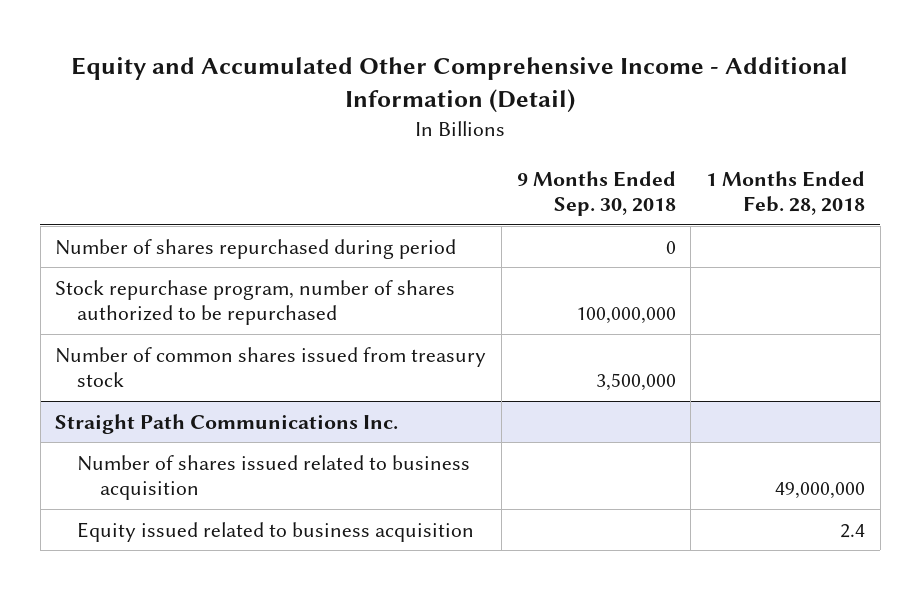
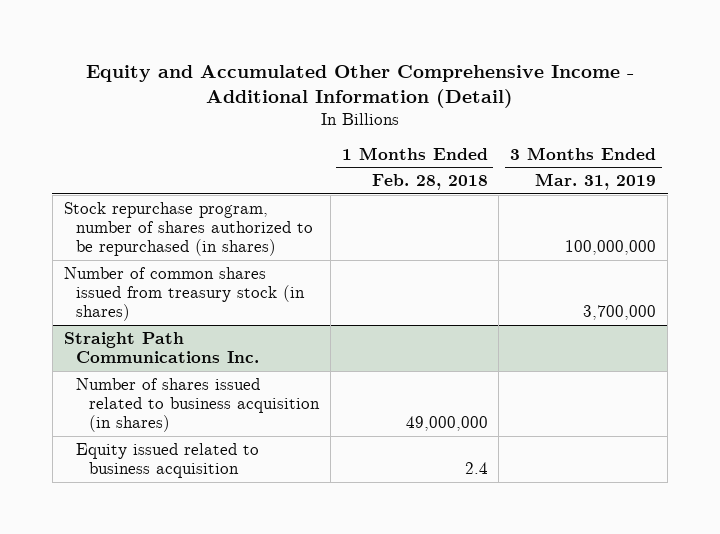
- | 9 Months Ended Sep. 30, 2018 | 1 Months Ended Feb. 28, 2018
+ | 1 Months Ended Feb. 28, 2018 | 3 Months Ended Mar. 31, 2019
- Number of shares repurchased during period | 0 |
- Stock repurchase program, number of shares authorized to be repurchased | 100,000,000 |
- Number of common shares issued from treasury stock | 3,500,000 |
+ Stock repurchase program, number of shares authorized to be repurchased (in shares) | | 100,000,000
+ Number of common shares issued from treasury stock (in shares) | | 3,700,000
@ Straight Path Communications Inc.
- Number of shares issued related to business acquisition | | 49,000,000
+ Number of shares issued related to business acquisition (in shares) | 49,000,000 |

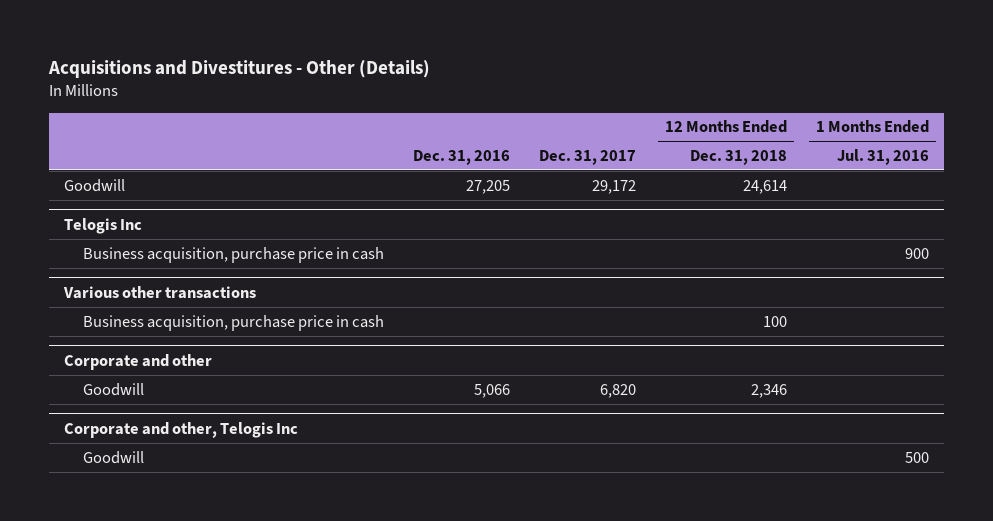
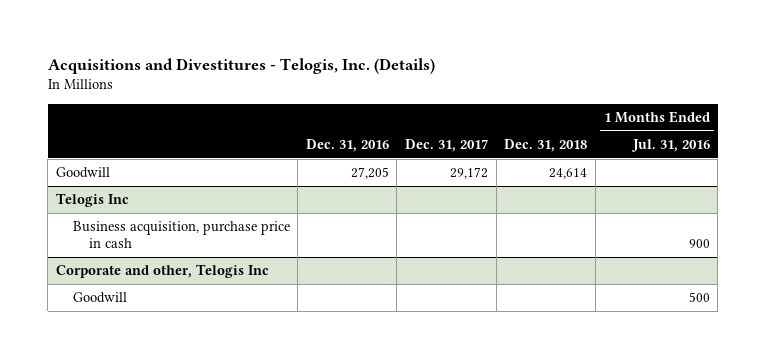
- Acquisitions and Divestitures - Other (Details)
+ Acquisitions and Divestitures - Telogis, Inc. (Details)
- | Dec. 31, 2016 | Dec. 31, 2017 | 12 Months Ended Dec. 31, 2018 | 1 Months Ended Jul. 31, 2016
+ | Dec. 31, 2016 | Dec. 31, 2017 | Dec. 31, 2018 | 1 Months Ended Jul. 31, 2016
- Various other transactions
- Business acquisition, purchase price in cash | | | 100 |
- Corporate and other
- Goodwill | 5,066 | 6,820 | 2,346 |

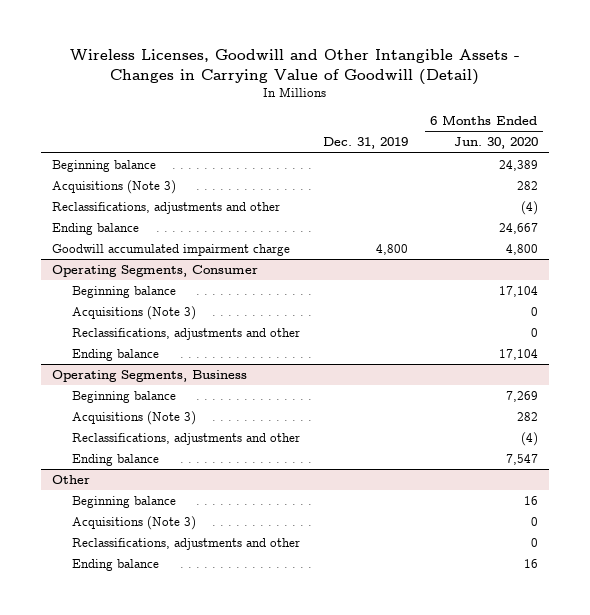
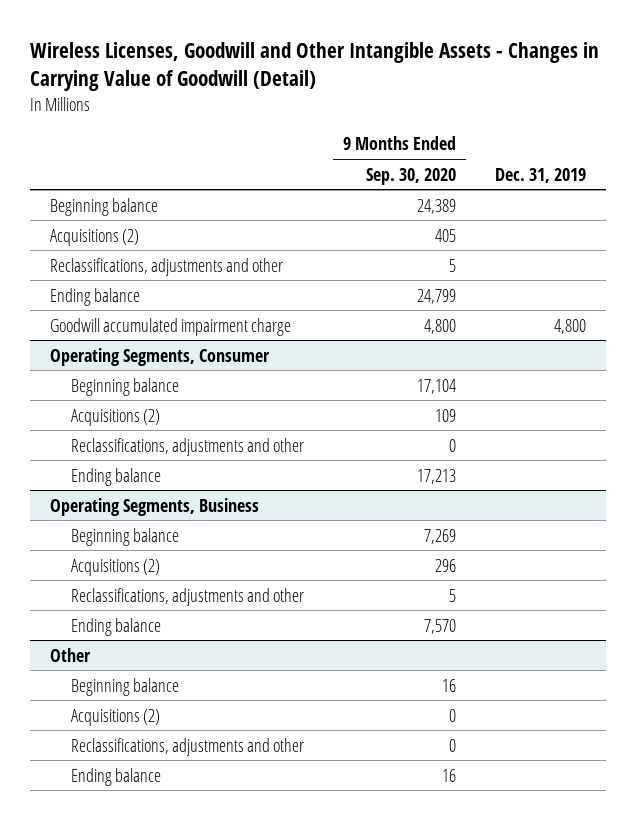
- | Dec. 31, 2019 | 6 Months Ended Jun. 30, 2020
+ | 9 Months Ended Sep. 30, 2020 | Dec. 31, 2019
- Acquisitions (Note 3) | | 282
+ Acquisitions (2) | 405 |
@ Operating Segments, Consumer
- Acquisitions (Note 3) | | 0
+ Acquisitions (2) | 109 |
@ Operating Segments, Business
- Acquisitions (Note 3) | | 282
+ Acquisitions (2) | 296 |
@ Other
- Acquisitions (Note 3) | | 0
+ Acquisitions (2) | 0 |

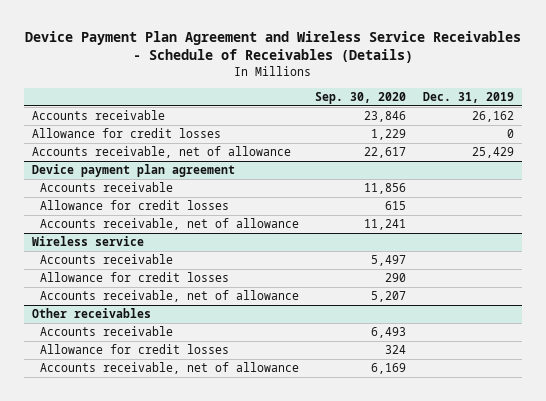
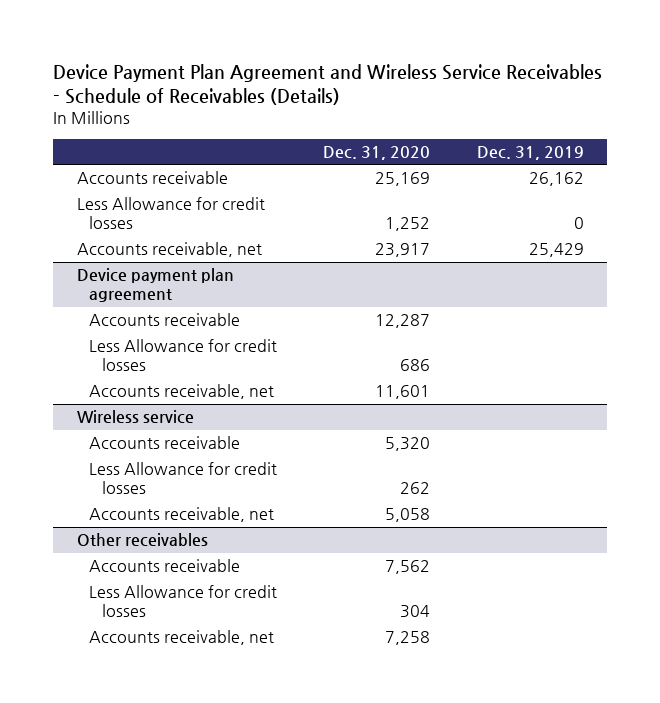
- | Sep. 30, 2020 | Dec. 31, 2019
+ | Dec. 31, 2020 | Dec. 31, 2019
- Allowance for credit losses | 1,229 | 0
- Accounts receivable, net of allowance | 22,617 | 25,429
+ Less Allowance for credit losses | 1,252 | 0
+ Accounts receivable, net | 23,917 | 25,429
@ Device payment plan agreement
- Allowance for credit losses | 615 |
- Accounts receivable, net of allowance | 11,241 |
+ Less Allowance for credit losses | 686 |
+ Accounts receivable, net | 11,601 |
@ Wireless service
- Allowance for credit losses | 290 |
- Accounts receivable, net of allowance | 5,207 |
+ Less Allowance for credit losses | 262 |
+ Accounts receivable, net | 5,058 |
@ Other receivables
- Allowance for credit losses | 324 |
- Accounts receivable, net of allowance | 6,169 |
+ Less Allowance for credit losses | 304 |
+ Accounts receivable, net | 7,258 |

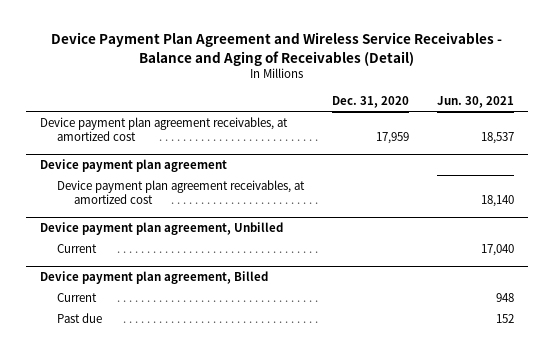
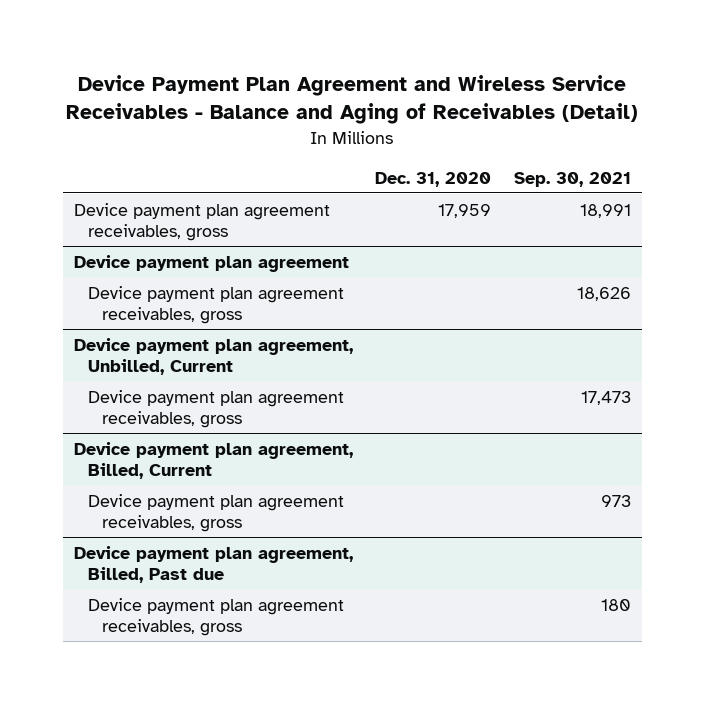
- | Dec. 31, 2020 | Jun. 30, 2021
+ | Dec. 31, 2020 | Sep. 30, 2021
- Device payment plan agreement receivables, at amortized cost | 17,959 | 18,537
+ Device payment plan agreement receivables, gross | 17,959 | 18,991
@ Device payment plan agreement
- Device payment plan agreement receivables, at amortized cost | | 18,140
- Device payment plan agreement, Unbilled
- Current | | 17,040
- Device payment plan agreement, Billed
- Current | | 948
- Past due | | 152
@ Device payment plan agreement
+ Device payment plan agreement receivables, gross | | 18,626
+ Device payment plan agreement, Unbilled, Current
+ Device payment plan agreement receivables, gross | | 17,473
+ Device payment plan agreement, Billed, Current
+ Device payment plan agreement receivables, gross | | 973
+ Device payment plan agreement, Billed, Past due
+ Device payment plan agreement receivables, gross | | 180

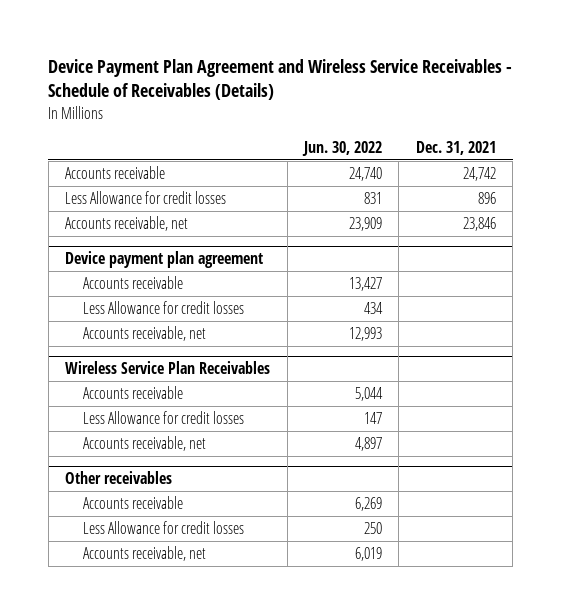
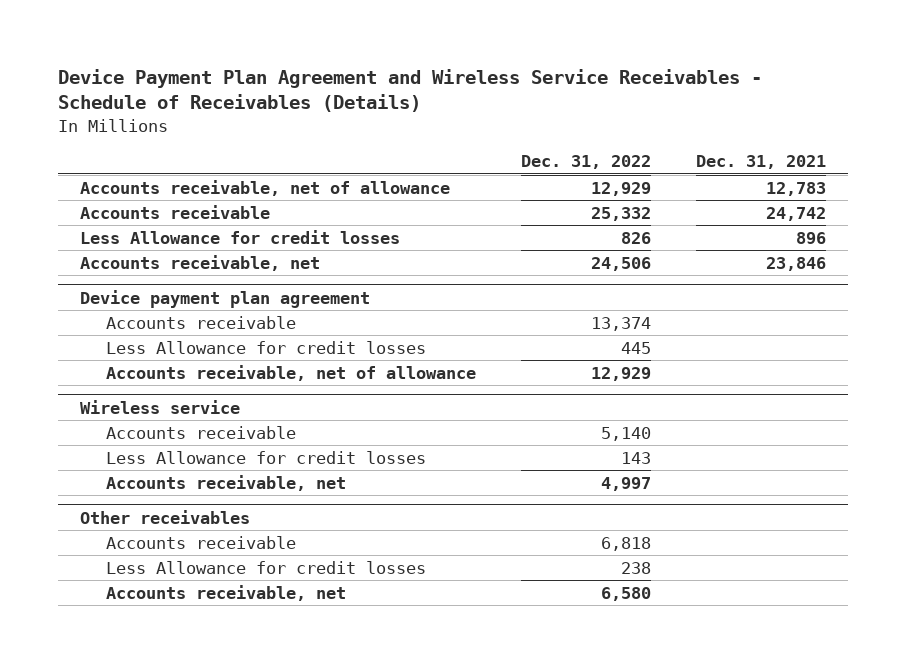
- | Jun. 30, 2022 | Dec. 31, 2021
+ | Dec. 31, 2022 | Dec. 31, 2021
+ Accounts receivable, net of allowance | 12,929 | 12,783
@ Device payment plan agreement
- Accounts receivable, net | 12,993 |
- Wireless Service Plan Receivables
@ Device payment plan agreement
+ Accounts receivable, net of allowance | 12,929 |
+ Wireless service

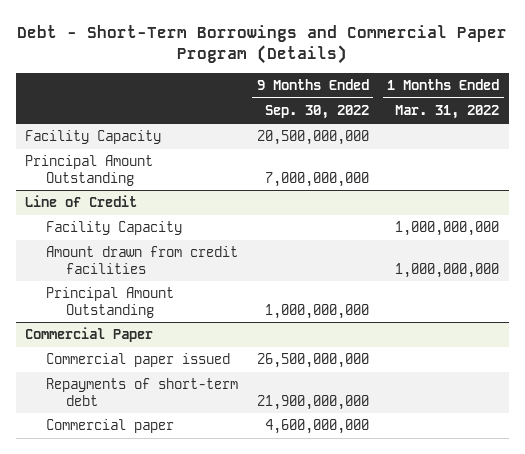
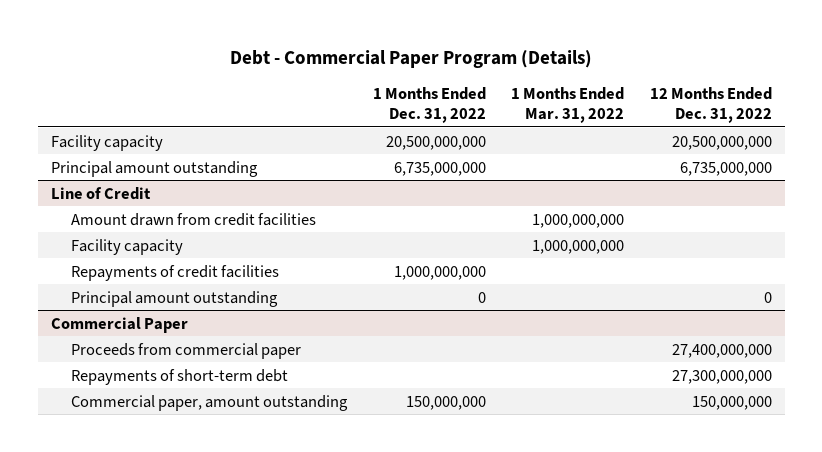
- Debt - Short-Term Borrowings and Commercial Paper Program (Details)
+ Debt - Commercial Paper Program (Details)
- | 9 Months Ended Sep. 30, 2022 | 1 Months Ended Mar. 31, 2022
+ | 1 Months Ended Dec. 31, 2022 | 1 Months Ended Mar. 31, 2022 | 12 Months Ended Dec. 31, 2022
- Facility Capacity | 20,500,000,000 |
- Principal Amount Outstanding | 7,000,000,000 |
+ Facility capacity | 20,500,000,000 | | 20,500,000,000
+ Principal amount outstanding | 6,735,000,000 | | 6,735,000,000
@ Line of Credit
- Facility Capacity | | 1,000,000,000
- Principal Amount Outstanding | 1,000,000,000 |
+ Facility capacity | | 1,000,000,000 |
+ Repayments of credit facilities | 1,000,000,000 | |
+ Principal amount outstanding | 0 | | 0
@ Commercial Paper
- Commercial paper issued | 26,500,000,000 |
+ Proceeds from commercial paper | | | 27,400,000,000
- Commercial paper | 4,600,000,000 |
+ Commercial paper, amount outstanding | 150,000,000 | | 150,000,000

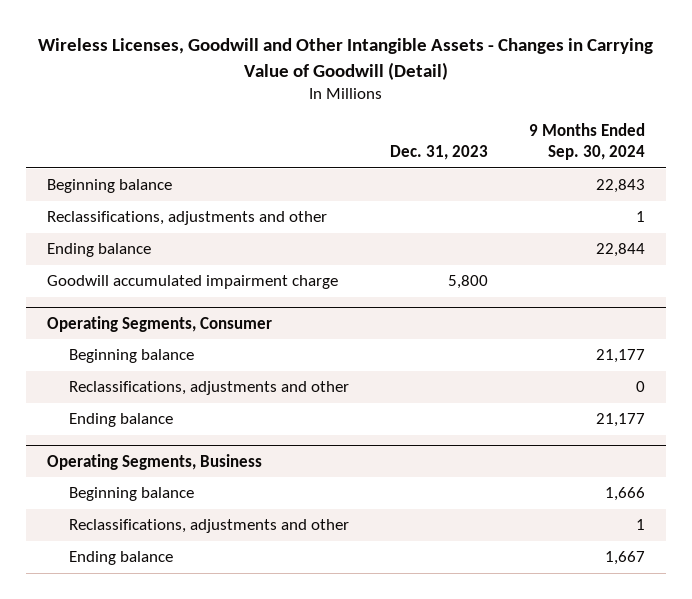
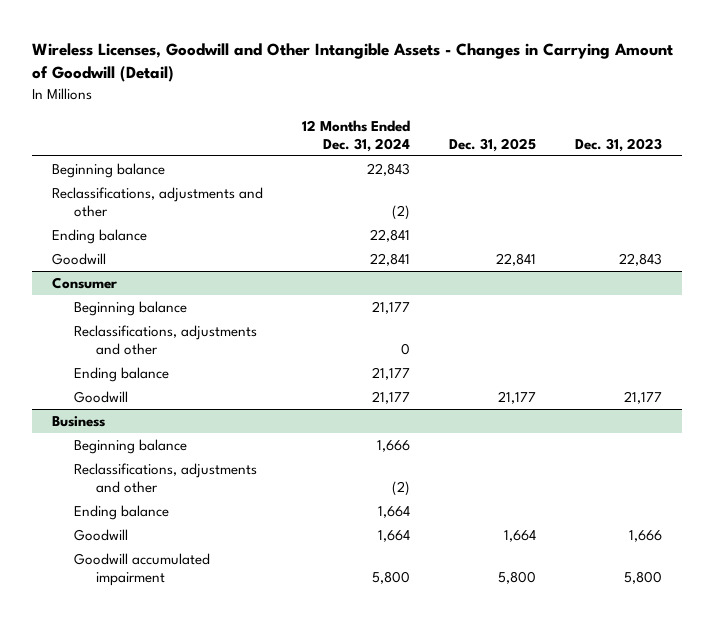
- Wireless Licenses, Goodwill and Other Intangible Assets - Changes in Carrying Value of Goodwill (Detail)
+ Wireless Licenses, Goodwill and Other Intangible Assets - Changes in Carrying Amount of Goodwill (Detail)
- | Dec. 31, 2023 | 9 Months Ended Sep. 30, 2024
+ | 12 Months Ended Dec. 31, 2024 | Dec. 31, 2025 | Dec. 31, 2023
- Goodwill accumulated impairment charge | 5,800 |
- Operating Segments, Consumer
+ Goodwill | 22,841 | 22,841 | 22,843
+ Consumer
- Operating Segments, Business
+ Goodwill | 21,177 | 21,177 | 21,177
+ Business
+ Goodwill | 1,664 | 1,664 | 1,666
+ Goodwill accumulated impairment | 5,800 | 5,800 | 5,800

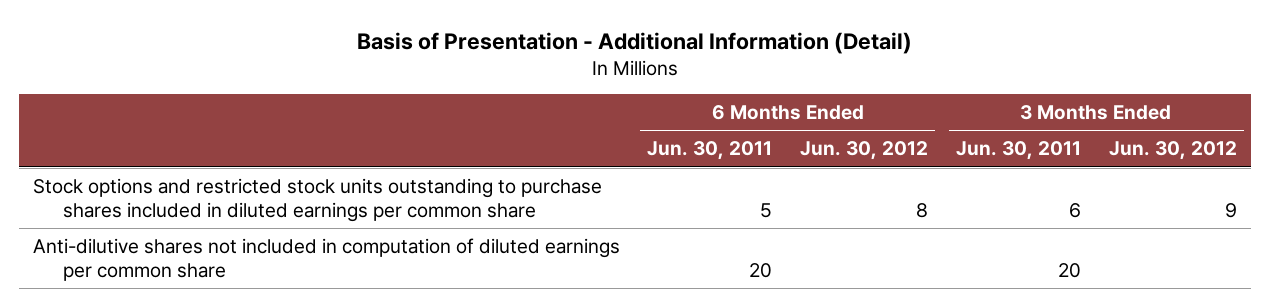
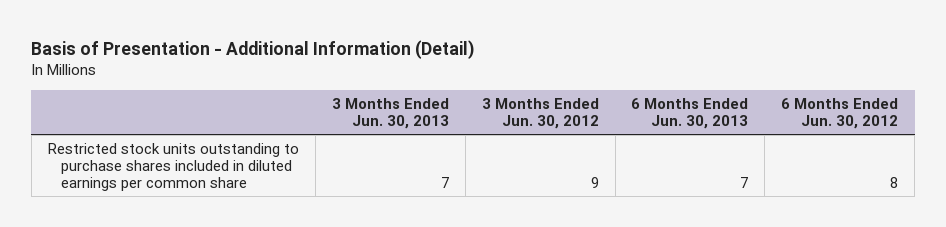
- | 6 Months Ended Jun. 30, 2011 | 6 Months Ended Jun. 30, 2012 | 3 Months Ended Jun. 30, 2011 | 3 Months Ended Jun. 30, 2012
+ | 3 Months Ended Jun. 30, 2013 | 3 Months Ended Jun. 30, 2012 | 6 Months Ended Jun. 30, 2013 | 6 Months Ended Jun. 30, 2012
- Stock options and restricted stock units outstanding to purchase shares included in diluted earnings per common share | 5 | 8 | 6 | 9
- Anti-dilutive shares not included in computation of diluted earnings per common share | 20 | | 20 |
+ Restricted stock units outstanding to purchase shares included in diluted earnings per common share | 7 | 9 | 7 | 8

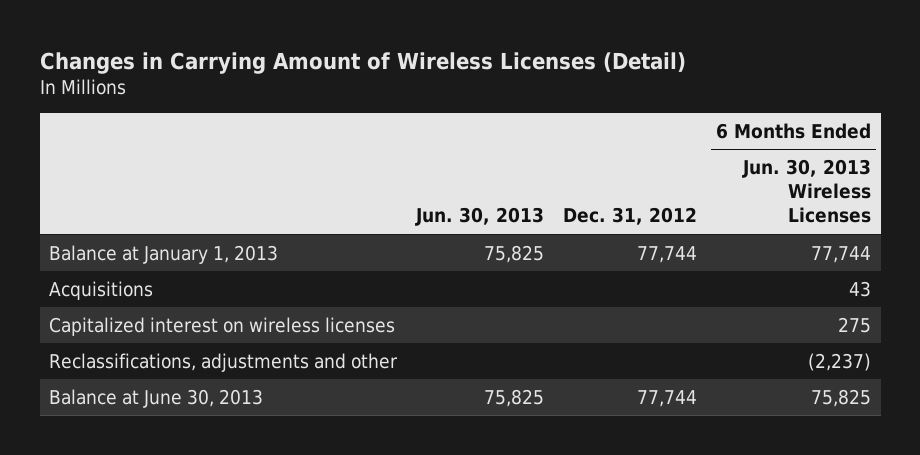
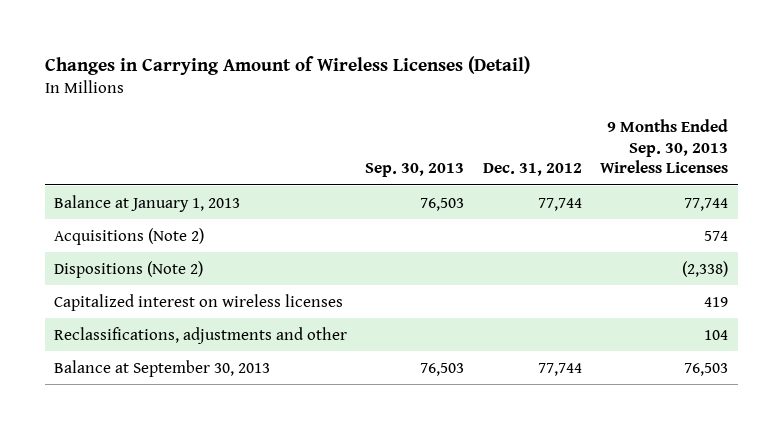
- | Jun. 30, 2013 | Dec. 31, 2012 | 6 Months Ended Jun. 30, 2013 Wireless Licenses
+ | Sep. 30, 2013 | Dec. 31, 2012 | 9 Months Ended Sep. 30, 2013 Wireless Licenses
- Acquisitions | | | 43
+ Acquisitions (Note 2) | | | 574
+ Dispositions (Note 2) | | | (2,338)
- Balance at June 30, 2013 | 75,825 | 77,744 | 75,825
+ Balance at September 30, 2013 | 76,503 | 77,744 | 76,503

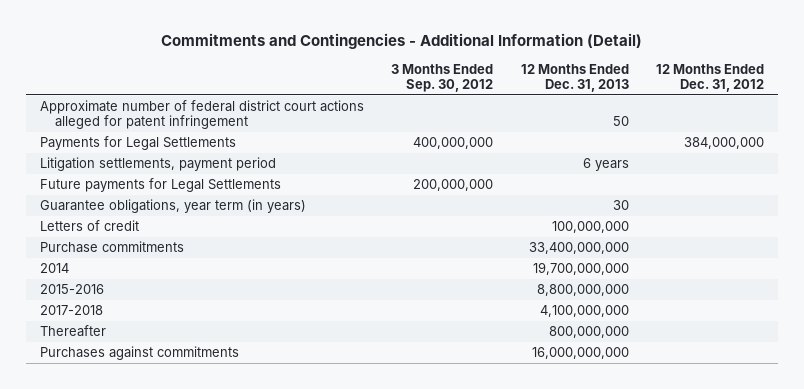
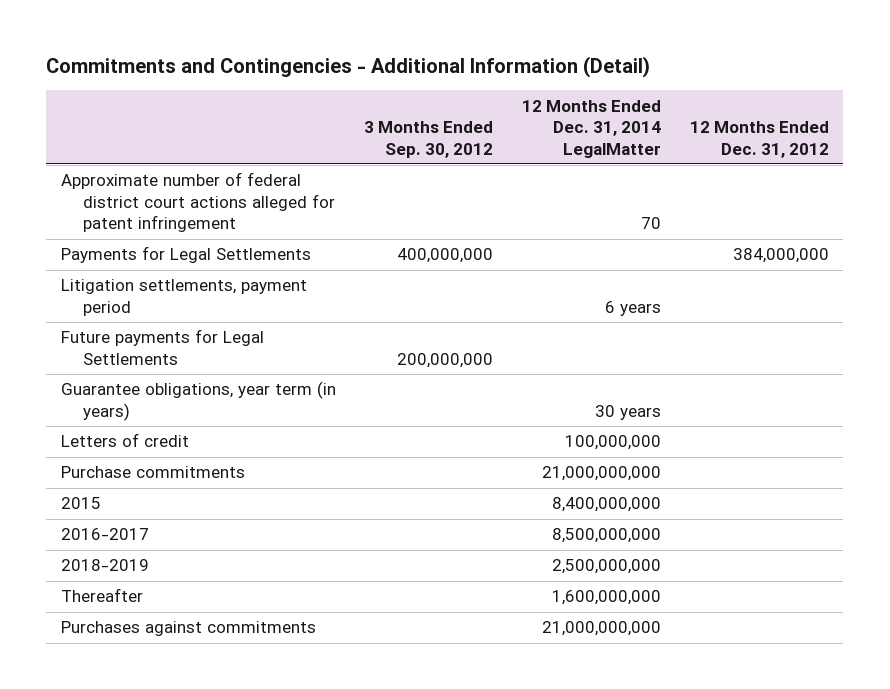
- | 3 Months Ended Sep. 30, 2012 | 12 Months Ended Dec. 31, 2013 | 12 Months Ended Dec. 31, 2012
+ | 3 Months Ended Sep. 30, 2012 | 12 Months Ended Dec. 31, 2014 LegalMatter | 12 Months Ended Dec. 31, 2012
- 2014 | | 19,700,000,000 |
- 2015-2016 | | 8,800,000,000 |
- 2017-2018 | | 4,100,000,000 |
+ 2015 | | 8,400,000,000 |
+ 2016-2017 | | 8,500,000,000 |
+ 2018-2019 | | 2,500,000,000 |

